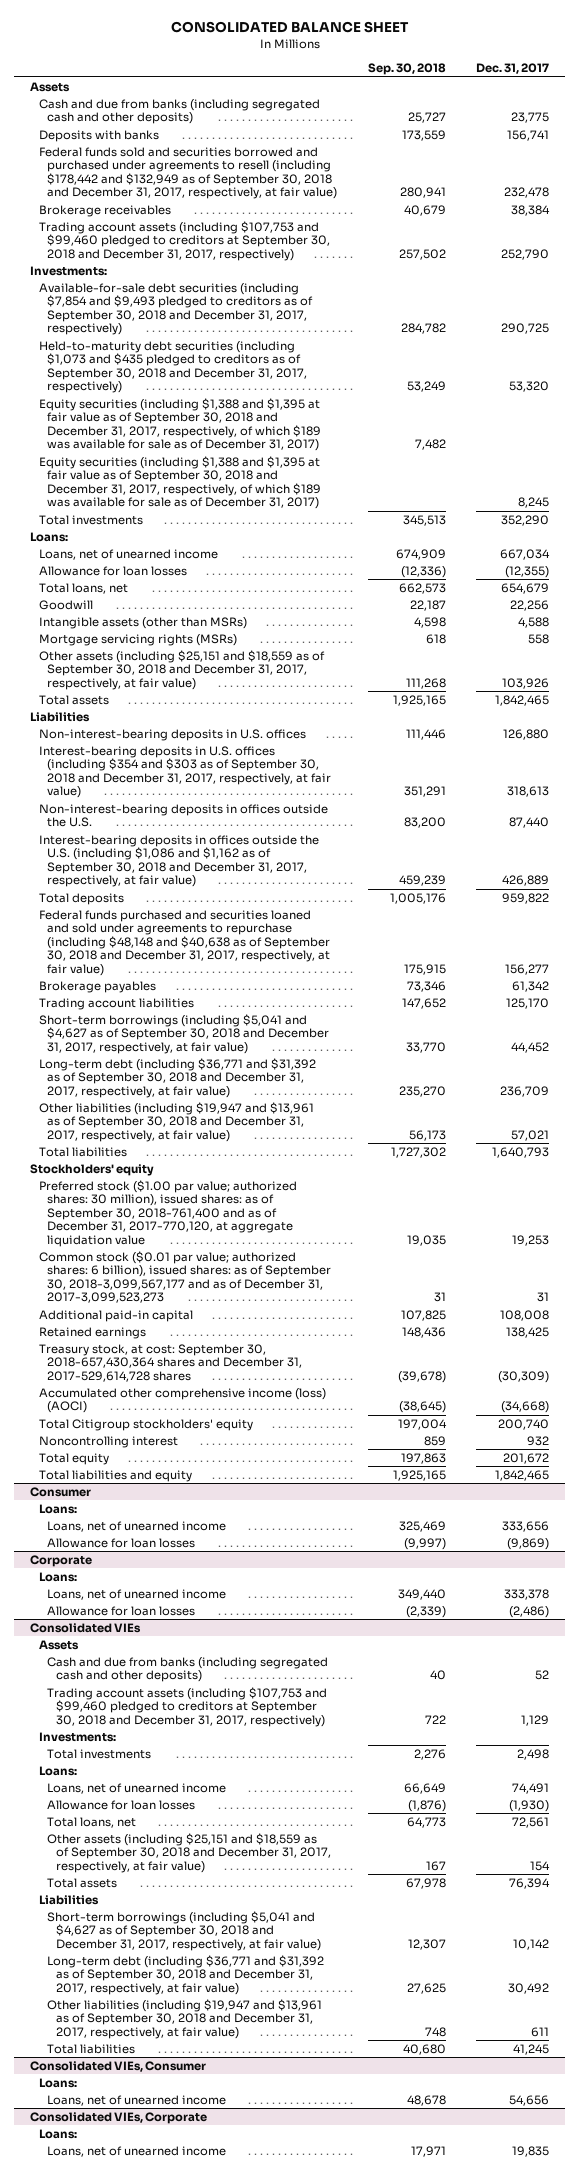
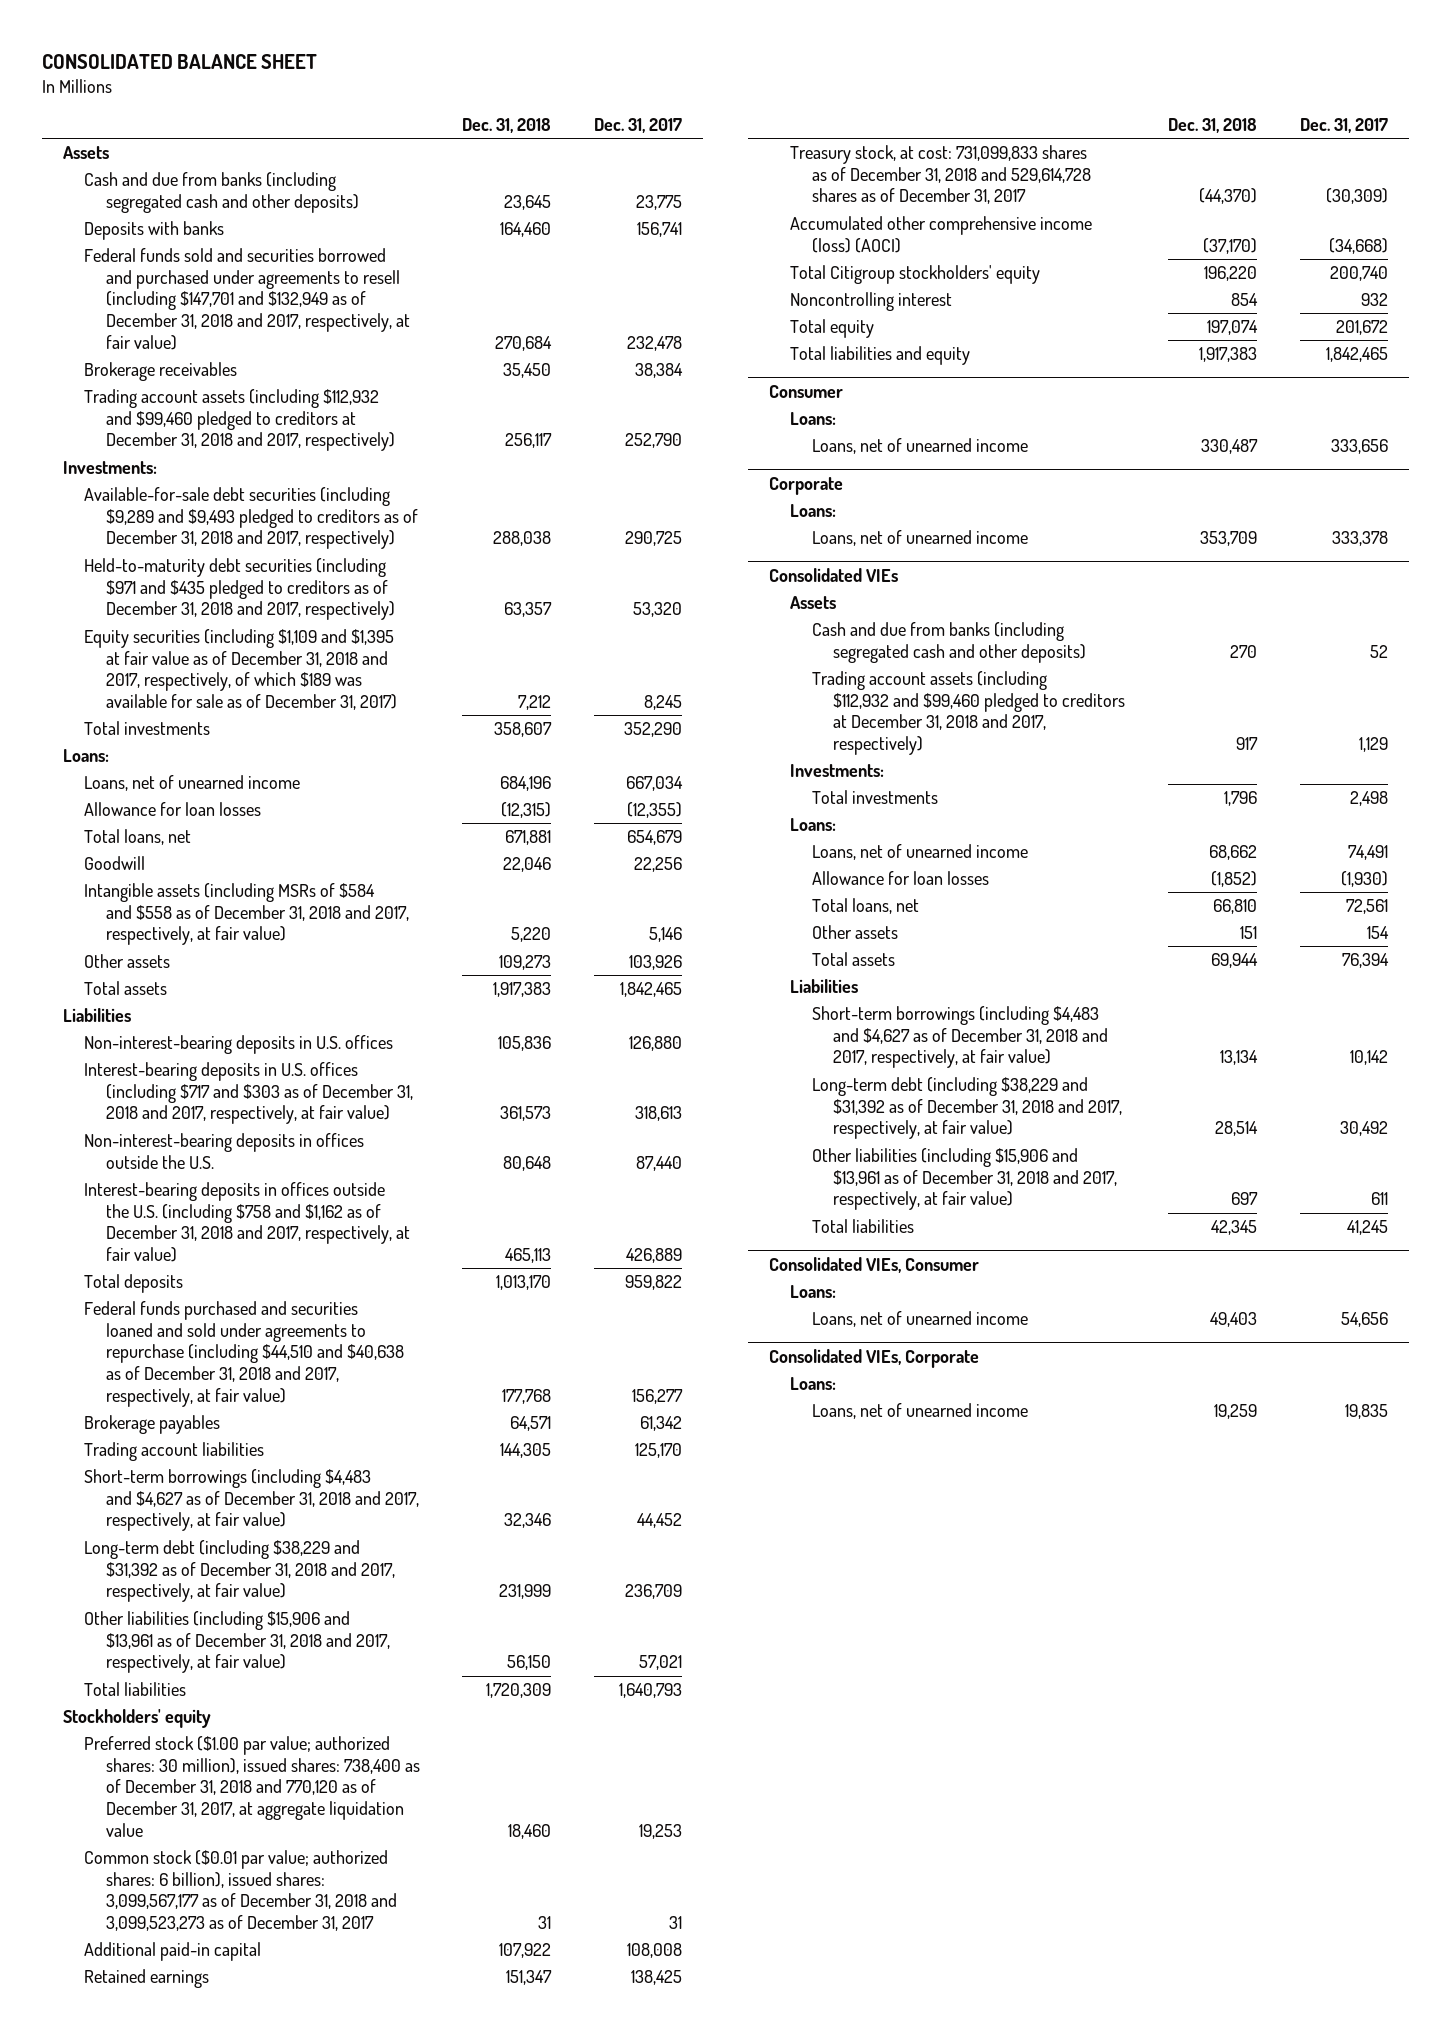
- | Sep. 30, 2018 | Dec. 31, 2017
+ | Dec. 31, 2018 | Dec. 31, 2017
- Federal funds sold and securities borrowed and purchased under agreements to resell (including $178,442 and $132,949 as of September 30, 2018 and December 31, 2017, respectively, at fair value) | 280,941 | 232,478
+ Federal funds sold and securities borrowed and purchased under agreements to resell (including $147,701 and $132,949 as of December 31, 2018 and 2017, respectively, at fair value) | 270,684 | 232,478
- Trading account assets (including $107,753 and $99,460 pledged to creditors at September 30, 2018 and December 31, 2017, respectively) | 257,502 | 252,790
+ Trading account assets (including $112,932 and $99,460 pledged to creditors at December 31, 2018 and 2017, respectively) | 256,117 | 252,790
- Available-for-sale debt securities (including $7,854 and $9,493 pledged to creditors as of September 30, 2018 and December 31, 2017, respectively) | 284,782 | 290,725
- Held-to-maturity debt securities (including $1,073 and $435 pledged to creditors as of September 30, 2018 and December 31, 2017, respectively) | 53,249 | 53,320
- Equity securities (including $1,388 and $1,395 at fair value as of September 30, 2018 and December 31, 2017, respectively, of which $189 was available for sale as of December 31, 2017) | 7,482 |
- Equity securities (including $1,388 and $1,395 at fair value as of September 30, 2018 and December 31, 2017, respectively, of which $189 was available for sale as of December 31, 2017) | | 8,245
+ Available-for-sale debt securities (including $9,289 and $9,493 pledged to creditors as of December 31, 2018 and 2017, respectively) | 288,038 | 290,725
+ Held-to-maturity debt securities (including $971 and $435 pledged to creditors as of December 31, 2018 and 2017, respectively) | 63,357 | 53,320
+ Equity securities (including $1,109 and $1,395 at fair value as of December 31, 2018 and 2017, respectively, of which $189 was available for sale as of December 31, 2017) | 7,212 | 8,245
- Intangible assets (other than MSRs) | 4,598 | 4,588
- Mortgage servicing rights (MSRs) | 618 | 558
- Other assets (including $25,151 and $18,559 as of September 30, 2018 and December 31, 2017, respectively, at fair value) | 111,268 | 103,926
+ Intangible assets (including MSRs of $584 and $558 as of December 31, 2018 and 2017, respectively, at fair value) | 5,220 | 5,146
+ Other assets | 109,273 | 103,926
- Interest-bearing deposits in U.S. offices (including $354 and $303 as of September 30, 2018 and December 31, 2017, respectively, at fair value) | 351,291 | 318,613
+ Interest-bearing deposits in U.S. offices (including $717 and $303 as of December 31, 2018 and 2017, respectively, at fair value) | 361,573 | 318,613
- Interest-bearing deposits in offices outside the U.S. (including $1,086 and $1,162 as of September 30, 2018 and December 31, 2017, respectively, at fair value) | 459,239 | 426,889
+ Interest-bearing deposits in offices outside the U.S. (including $758 and $1,162 as of December 31, 2018 and 2017, respectively, at fair value) | 465,113 | 426,889
- Federal funds purchased and securities loaned and sold under agreements to repurchase (including $48,148 and $40,638 as of September 30, 2018 and December 31, 2017, respectively, at fair value) | 175,915 | 156,277
+ Federal funds purchased and securities loaned and sold under agreements to repurchase (including $44,510 and $40,638 as of December 31, 2018 and 2017, respectively, at fair value) | 177,768 | 156,277
- Short-term borrowings (including $5,041 and $4,627 as of September 30, 2018 and December 31, 2017, respectively, at fair value) | 33,770 | 44,452
- Long-term debt (including $36,771 and $31,392 as of September 30, 2018 and December 31, 2017, respectively, at fair value) | 235,270 | 236,709
- Other liabilities (including $19,947 and $13,961 as of September 30, 2018 and December 31, 2017, respectively, at fair value) | 56,173 | 57,021
+ Short-term borrowings (including $4,483 and $4,627 as of December 31, 2018 and 2017, respectively, at fair value) | 32,346 | 44,452
+ Long-term debt (including $38,229 and $31,392 as of December 31, 2018 and 2017, respectively, at fair value) | 231,999 | 236,709
+ Other liabilities (including $15,906 and $13,961 as of December 31, 2018 and 2017, respectively, at fair value) | 56,150 | 57,021
- Preferred stock ($1.00 par value; authorized shares: 30 million), issued shares: as of September 30, 2018-761,400 and as of December 31, 2017-770,120, at aggregate liquidation value | 19,035 | 19,253
- Common stock ($0.01 par value; authorized shares: 6 billion), issued shares: as of September 30, 2018-3,099,567,177 and as of December 31, 2017-3,099,523,273 | 31 | 31
+ Preferred stock ($1.00 par value; authorized shares: 30 million), issued shares: 738,400 as of December 31, 2018 and 770,120 as of December 31, 2017, at aggregate liquidation value | 18,460 | 19,253
+ Common stock ($0.01 par value; authorized shares: 6 billion), issued shares: 3,099,567,177 as of December 31, 2018 and 3,099,523,273 as of December 31, 2017 | 31 | 31
- Treasury stock, at cost: September 30, 2018-657,430,364 shares and December 31, 2017-529,614,728 shares | (39,678) | (30,309)
+ Treasury stock, at cost: 731,099,833 shares as of December 31, 2018 and 529,614,728 shares as of December 31, 2017 | (44,370) | (30,309)
@ Consumer
- Allowance for loan losses | (9,997) | (9,869)
@ Corporate
- Allowance for loan losses | (2,339) | (2,486)
@ Consolidated VIEs
- Trading account assets (including $107,753 and $99,460 pledged to creditors at September 30, 2018 and December 31, 2017, respectively) | 722 | 1,129
+ Trading account assets (including $112,932 and $99,460 pledged to creditors at December 31, 2018 and 2017, respectively) | 917 | 1,129
- Other assets (including $25,151 and $18,559 as of September 30, 2018 and December 31, 2017, respectively, at fair value) | 167 | 154
+ Other assets | 151 | 154
- Short-term borrowings (including $5,041 and $4,627 as of September 30, 2018 and December 31, 2017, respectively, at fair value) | 12,307 | 10,142
- Long-term debt (including $36,771 and $31,392 as of September 30, 2018 and December 31, 2017, respectively, at fair value) | 27,625 | 30,492
- Other liabilities (including $19,947 and $13,961 as of September 30, 2018 and December 31, 2017, respectively, at fair value) | 748 | 611
+ Short-term borrowings (including $4,483 and $4,627 as of December 31, 2018 and 2017, respectively, at fair value) | 13,134 | 10,142
+ Long-term debt (including $38,229 and $31,392 as of December 31, 2018 and 2017, respectively, at fair value) | 28,514 | 30,492
+ Other liabilities (including $15,906 and $13,961 as of December 31, 2018 and 2017, respectively, at fair value) | 697 | 611

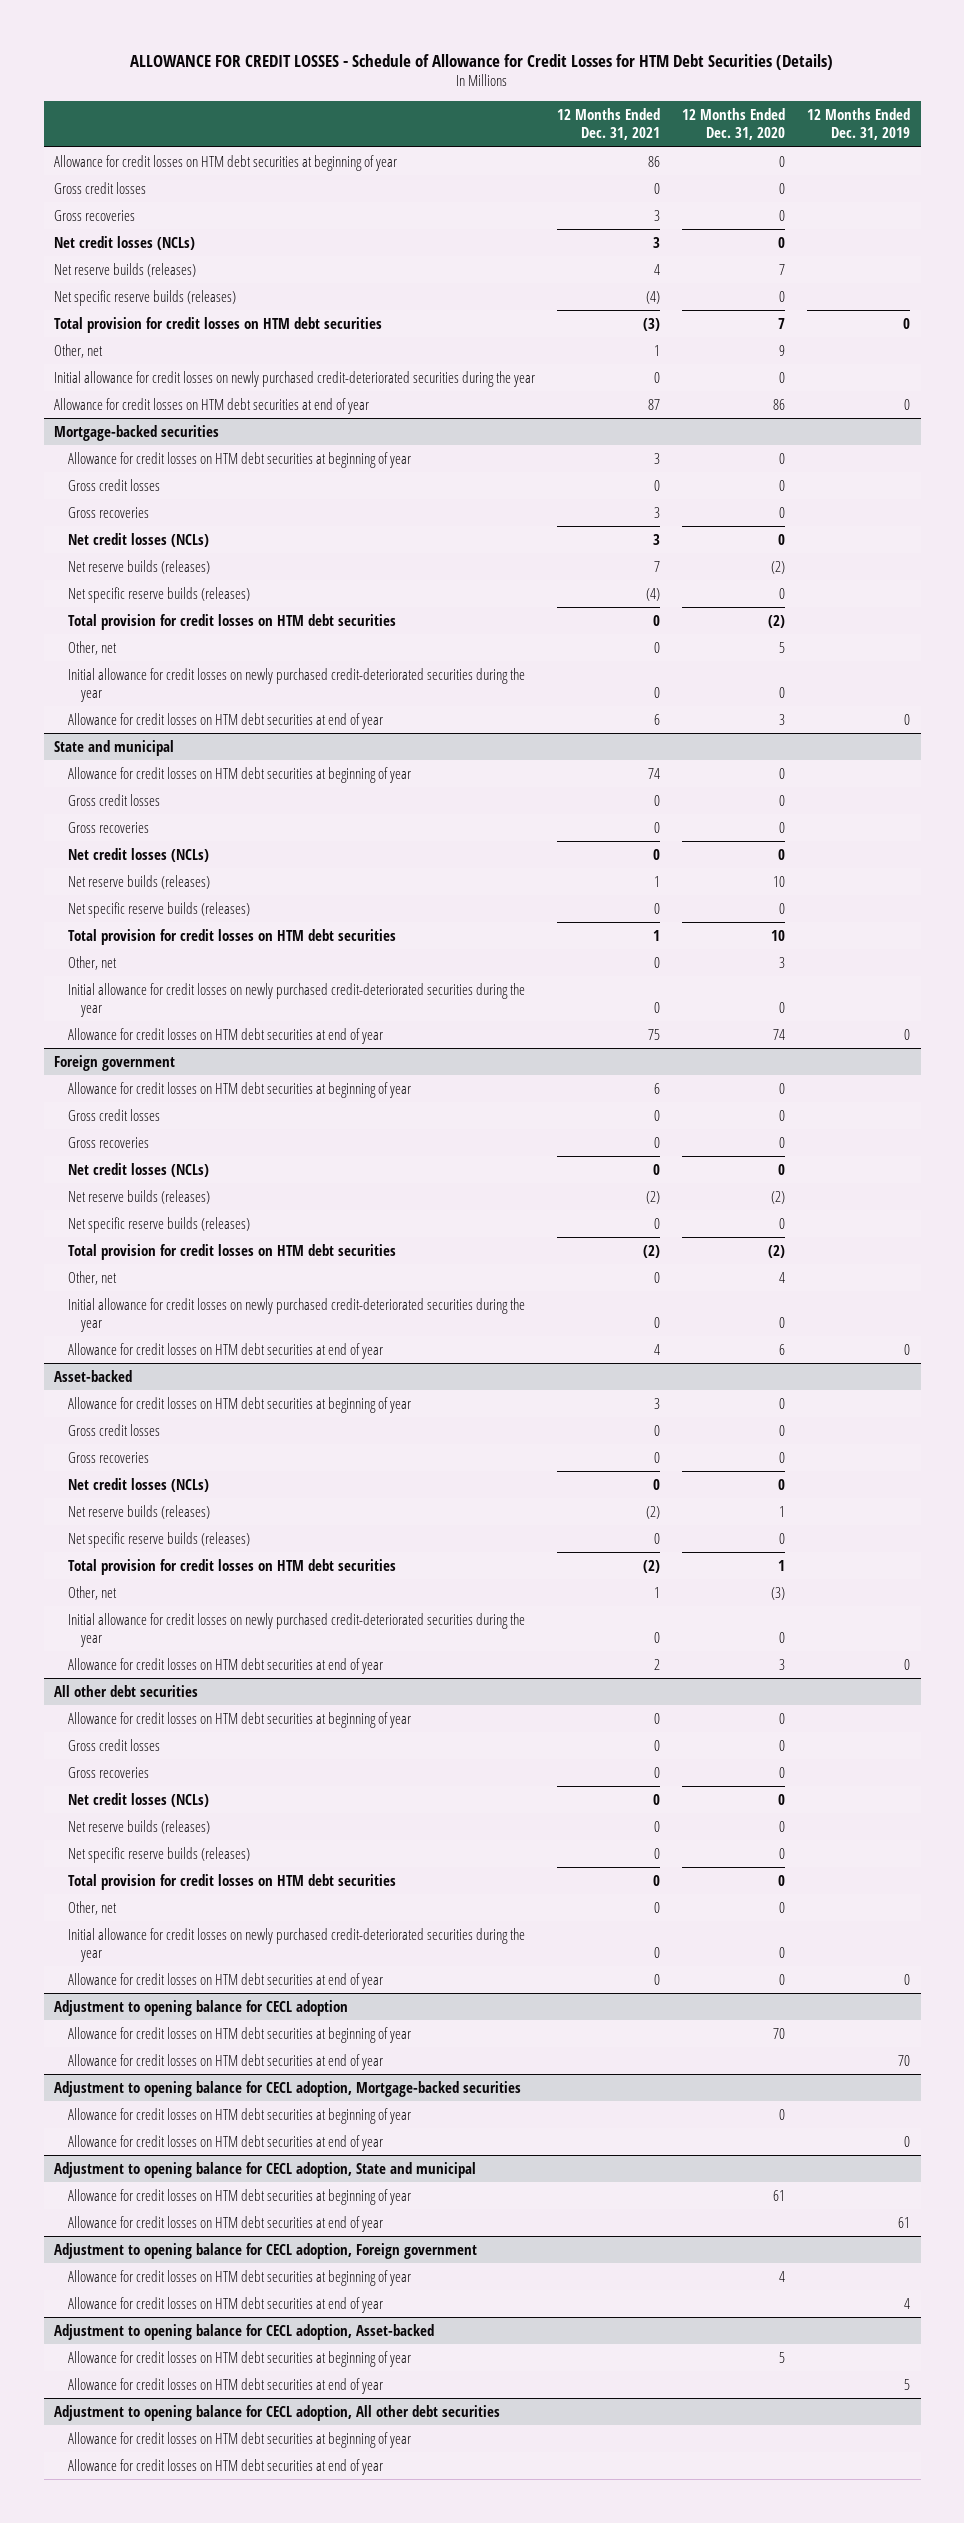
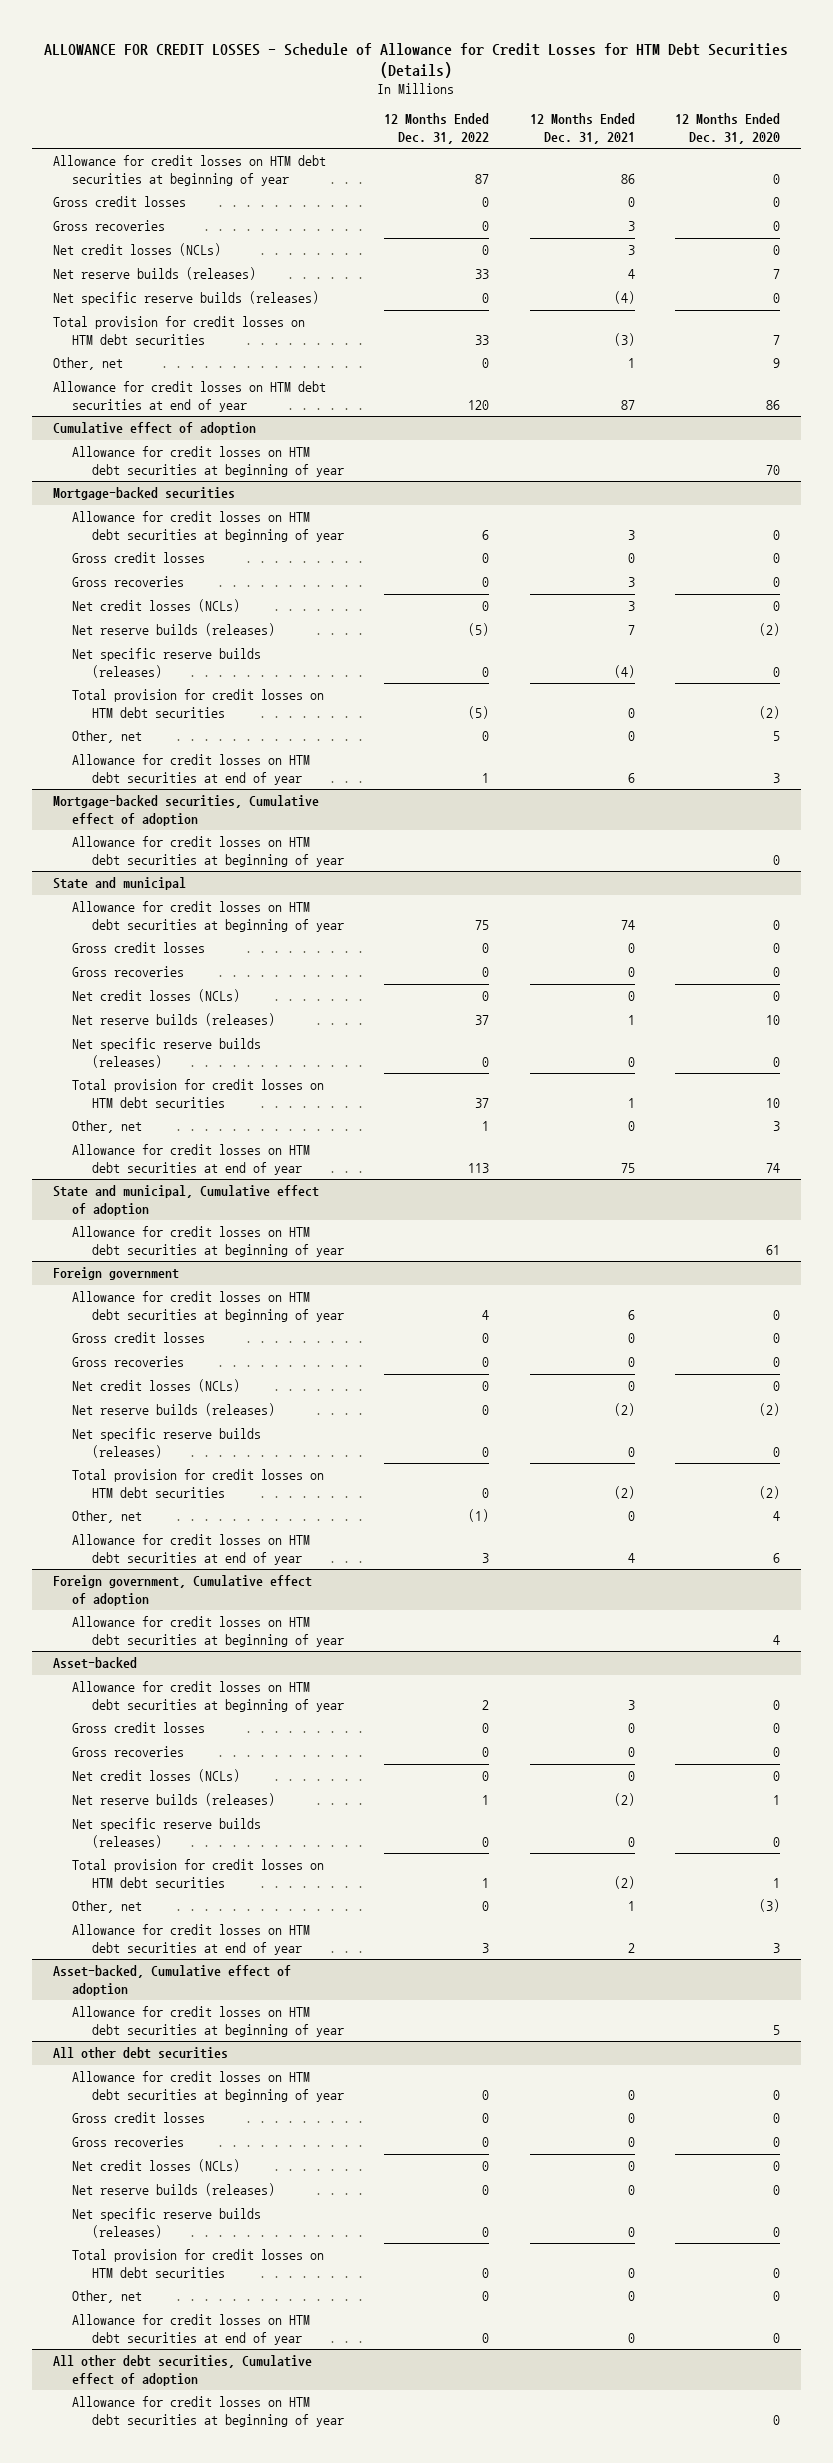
- | 12 Months Ended Dec. 31, 2021 | 12 Months Ended Dec. 31, 2020 | 12 Months Ended Dec. 31, 2019
+ | 12 Months Ended Dec. 31, 2022 | 12 Months Ended Dec. 31, 2021 | 12 Months Ended Dec. 31, 2020
- Initial allowance for credit losses on newly purchased credit-deteriorated securities during the year | 0 | 0 |
+ Cumulative effect of adoption
+ Allowance for credit losses on HTM debt securities at beginning of year | | | 70
@ Mortgage-backed securities
- Initial allowance for credit losses on newly purchased credit-deteriorated securities during the year | 0 | 0 |
+ Mortgage-backed securities, Cumulative effect of adoption
+ Allowance for credit losses on HTM debt securities at beginning of year | | | 0
@ State and municipal
- Initial allowance for credit losses on newly purchased credit-deteriorated securities during the year | 0 | 0 |
+ State and municipal, Cumulative effect of adoption
+ Allowance for credit losses on HTM debt securities at beginning of year | | | 61
@ Foreign government
- Initial allowance for credit losses on newly purchased credit-deteriorated securities during the year | 0 | 0 |
+ Foreign government, Cumulative effect of adoption
+ Allowance for credit losses on HTM debt securities at beginning of year | | | 4
@ Asset-backed
- Initial allowance for credit losses on newly purchased credit-deteriorated securities during the year | 0 | 0 |
+ Asset-backed, Cumulative effect of adoption
+ Allowance for credit losses on HTM debt securities at beginning of year | | | 5
@ All other debt securities
- Initial allowance for credit losses on newly purchased credit-deteriorated securities during the year | 0 | 0 |
- Adjustment to opening balance for CECL adoption
- Allowance for credit losses on HTM debt securities at beginning of year | | 70 |
- Allowance for credit losses on HTM debt securities at end of year | | | 70
- Adjustment to opening balance for CECL adoption, Mortgage-backed securities
+ All other debt securities, Cumulative effect of adoption
- Allowance for credit losses on HTM debt securities at end of year | | | 0
- Adjustment to opening balance for CECL adoption, State and municipal
- Allowance for credit losses on HTM debt securities at beginning of year | | 61 |
- Allowance for credit losses on HTM debt securities at end of year | | | 61
- Adjustment to opening balance for CECL adoption, Foreign government
- Allowance for credit losses on HTM debt securities at beginning of year | | 4 |
- Allowance for credit losses on HTM debt securities at end of year | | | 4
- Adjustment to opening balance for CECL adoption, Asset-backed
- Allowance for credit losses on HTM debt securities at beginning of year | | 5 |
- Allowance for credit losses on HTM debt securities at end of year | | | 5
- Adjustment to opening balance for CECL adoption, All other debt securities
- Allowance for credit losses on HTM debt securities at beginning of year
- Allowance for credit losses on HTM debt securities at end of year

